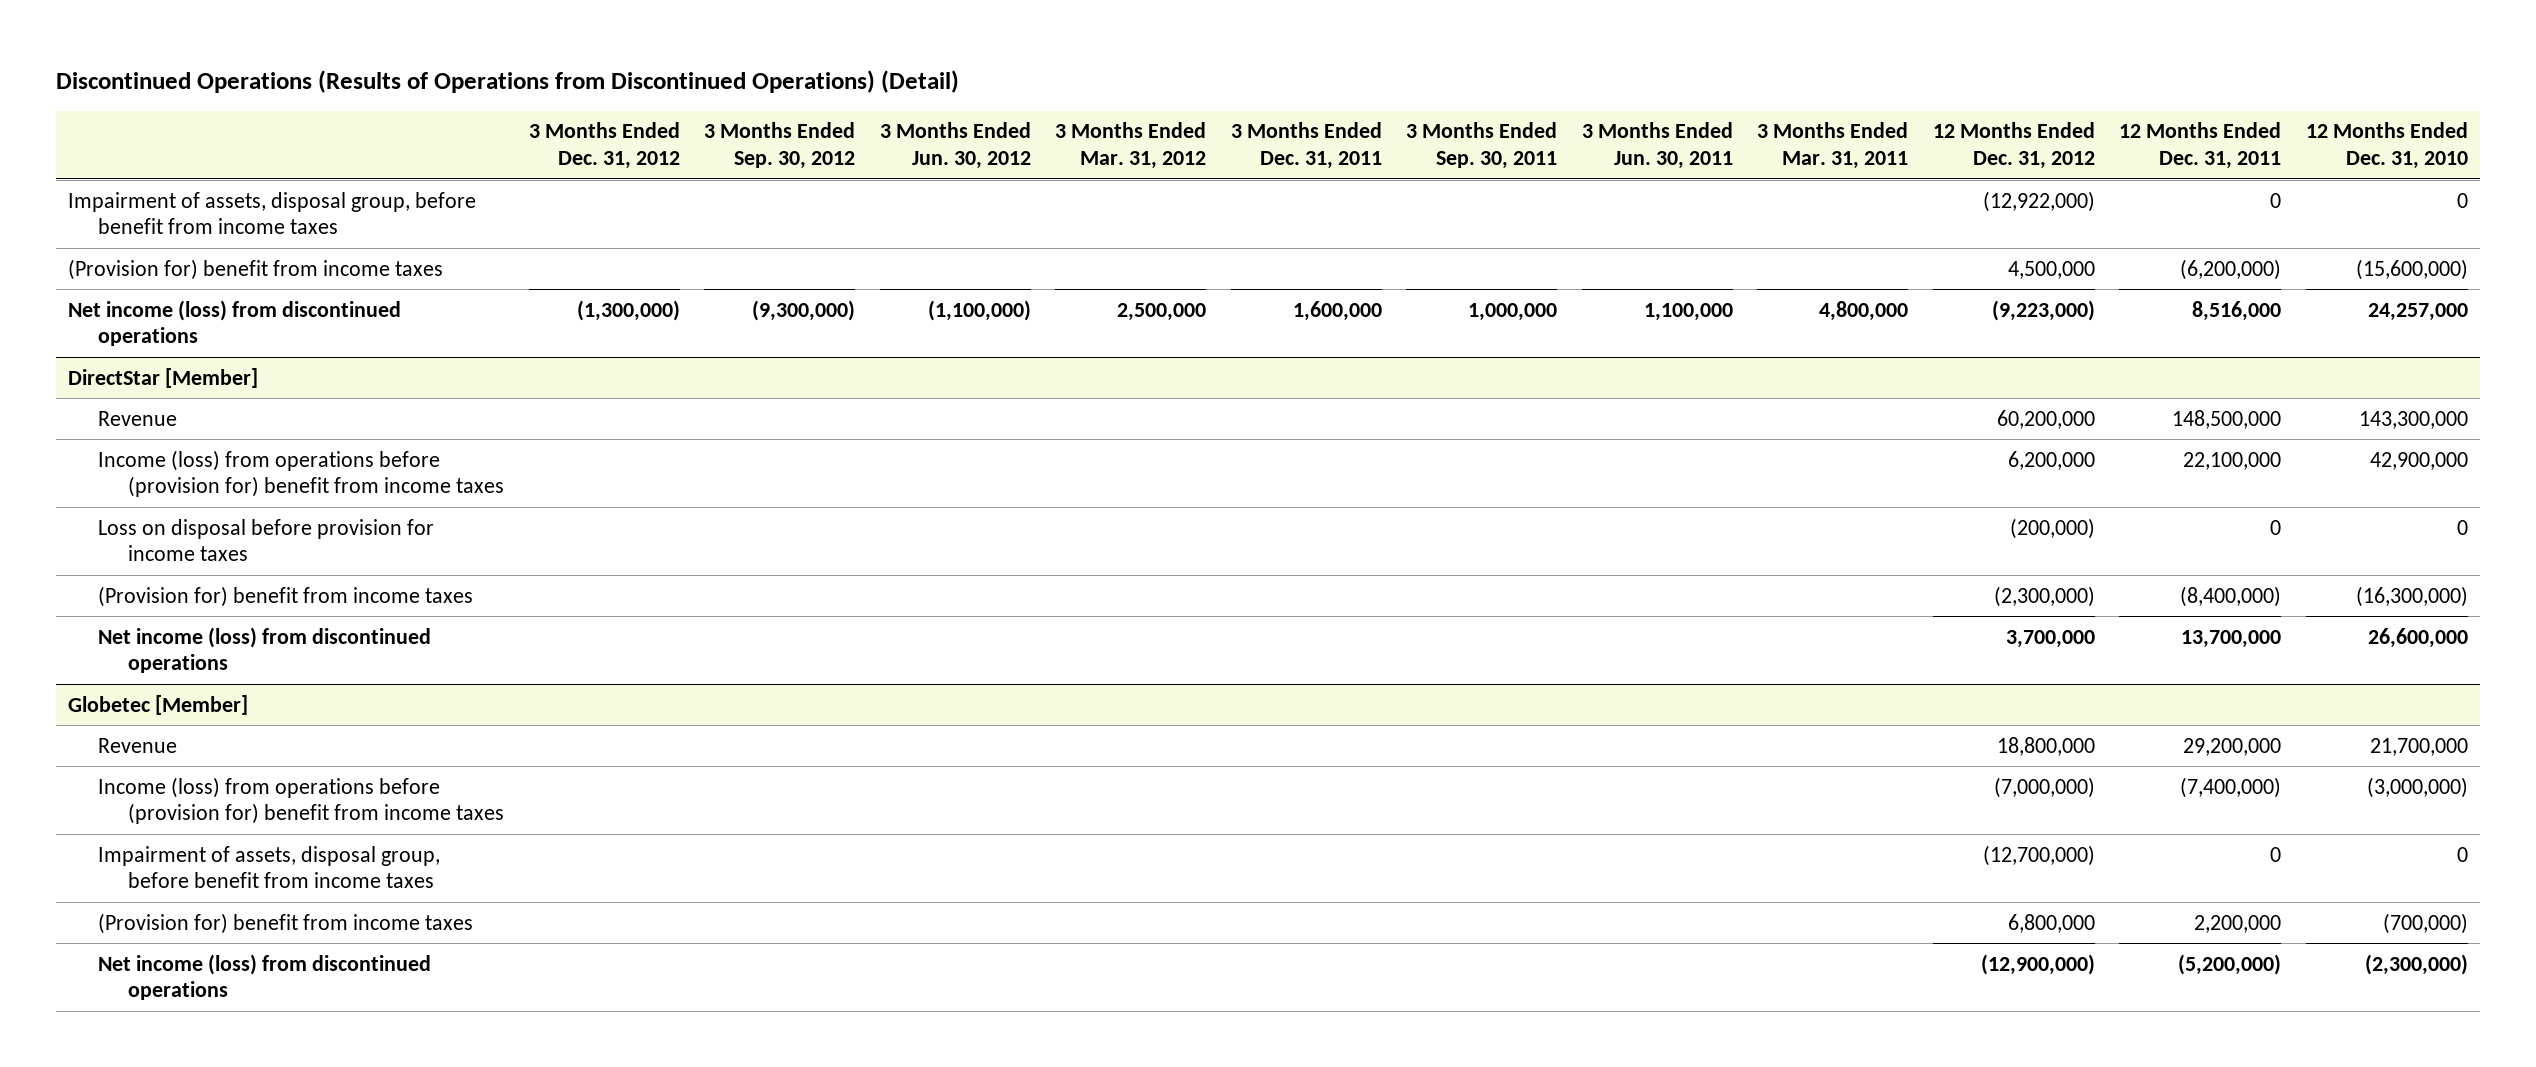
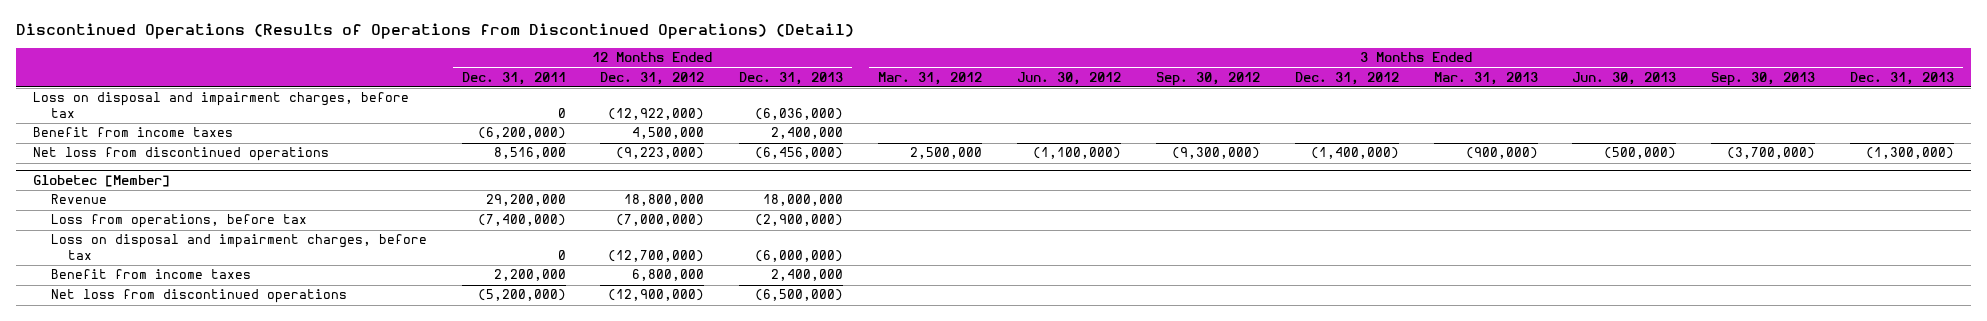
- | 3 Months Ended Dec. 31, 2012 | 3 Months Ended Sep. 30, 2012 | 3 Months Ended Jun. 30, 2012 | 3 Months Ended Mar. 31, 2012 | 3 Months Ended Dec. 31, 2011 | 3 Months Ended Sep. 30, 2011 | 3 Months Ended Jun. 30, 2011 | 3 Months Ended Mar. 31, 2011 | 12 Months Ended Dec. 31, 2012 | 12 Months Ended Dec. 31, 2011 | 12 Months Ended Dec. 31, 2010
+ | 12 Months Ended Dec. 31, 2011 | 12 Months Ended Dec. 31, 2012 | 12 Months Ended Dec. 31, 2013 | 3 Months Ended Mar. 31, 2012 | 3 Months Ended Jun. 30, 2012 | 3 Months Ended Sep. 30, 2012 | 3 Months Ended Dec. 31, 2012 | 3 Months Ended Mar. 31, 2013 | 3 Months Ended Jun. 30, 2013 | 3 Months Ended Sep. 30, 2013 | 3 Months Ended Dec. 31, 2013
- Impairment of assets, disposal group, before benefit from income taxes | | | | | | | | | (12,922,000) | 0 | 0
- (Provision for) benefit from income taxes | | | | | | | | | 4,500,000 | (6,200,000) | (15,600,000)
- Net income (loss) from discontinued operations | (1,300,000) | (9,300,000) | (1,100,000) | 2,500,000 | 1,600,000 | 1,000,000 | 1,100,000 | 4,800,000 | (9,223,000) | 8,516,000 | 24,257,000
- DirectStar [Member]
- Revenue | | | | | | | | | 60,200,000 | 148,500,000 | 143,300,000
- Income (loss) from operations before (provision for) benefit from income taxes | | | | | | | | | 6,200,000 | 22,100,000 | 42,900,000
- Loss on disposal before provision for income taxes | | | | | | | | | (200,000) | 0 | 0
- (Provision for) benefit from income taxes | | | | | | | | | (2,300,000) | (8,400,000) | (16,300,000)
- Net income (loss) from discontinued operations | | | | | | | | | 3,700,000 | 13,700,000 | 26,600,000
+ Loss on disposal and impairment charges, before tax | 0 | (12,922,000) | (6,036,000) | | | | | | | |
+ Benefit from income taxes | (6,200,000) | 4,500,000 | 2,400,000 | | | | | | | |
+ Net loss from discontinued operations | 8,516,000 | (9,223,000) | (6,456,000) | 2,500,000 | (1,100,000) | (9,300,000) | (1,400,000) | (900,000) | (500,000) | (3,700,000) | (1,300,000)
@ Globetec [Member]
- Income (loss) from operations before (provision for) benefit from income taxes | | | | | | | | | (7,000,000) | (7,400,000) | (3,000,000)
- Impairment of assets, disposal group, before benefit from income taxes | | | | | | | | | (12,700,000) | 0 | 0
- (Provision for) benefit from income taxes | | | | | | | | | 6,800,000 | 2,200,000 | (700,000)
- Net income (loss) from discontinued operations | | | | | | | | | (12,900,000) | (5,200,000) | (2,300,000)
+ Loss from operations, before tax | (7,400,000) | (7,000,000) | (2,900,000) | | | | | | | |
+ Loss on disposal and impairment charges, before tax | 0 | (12,700,000) | (6,000,000) | | | | | | | |
+ Benefit from income taxes | 2,200,000 | 6,800,000 | 2,400,000 | | | | | | | |
+ Net loss from discontinued operations | (5,200,000) | (12,900,000) | (6,500,000) | | | | | | | |

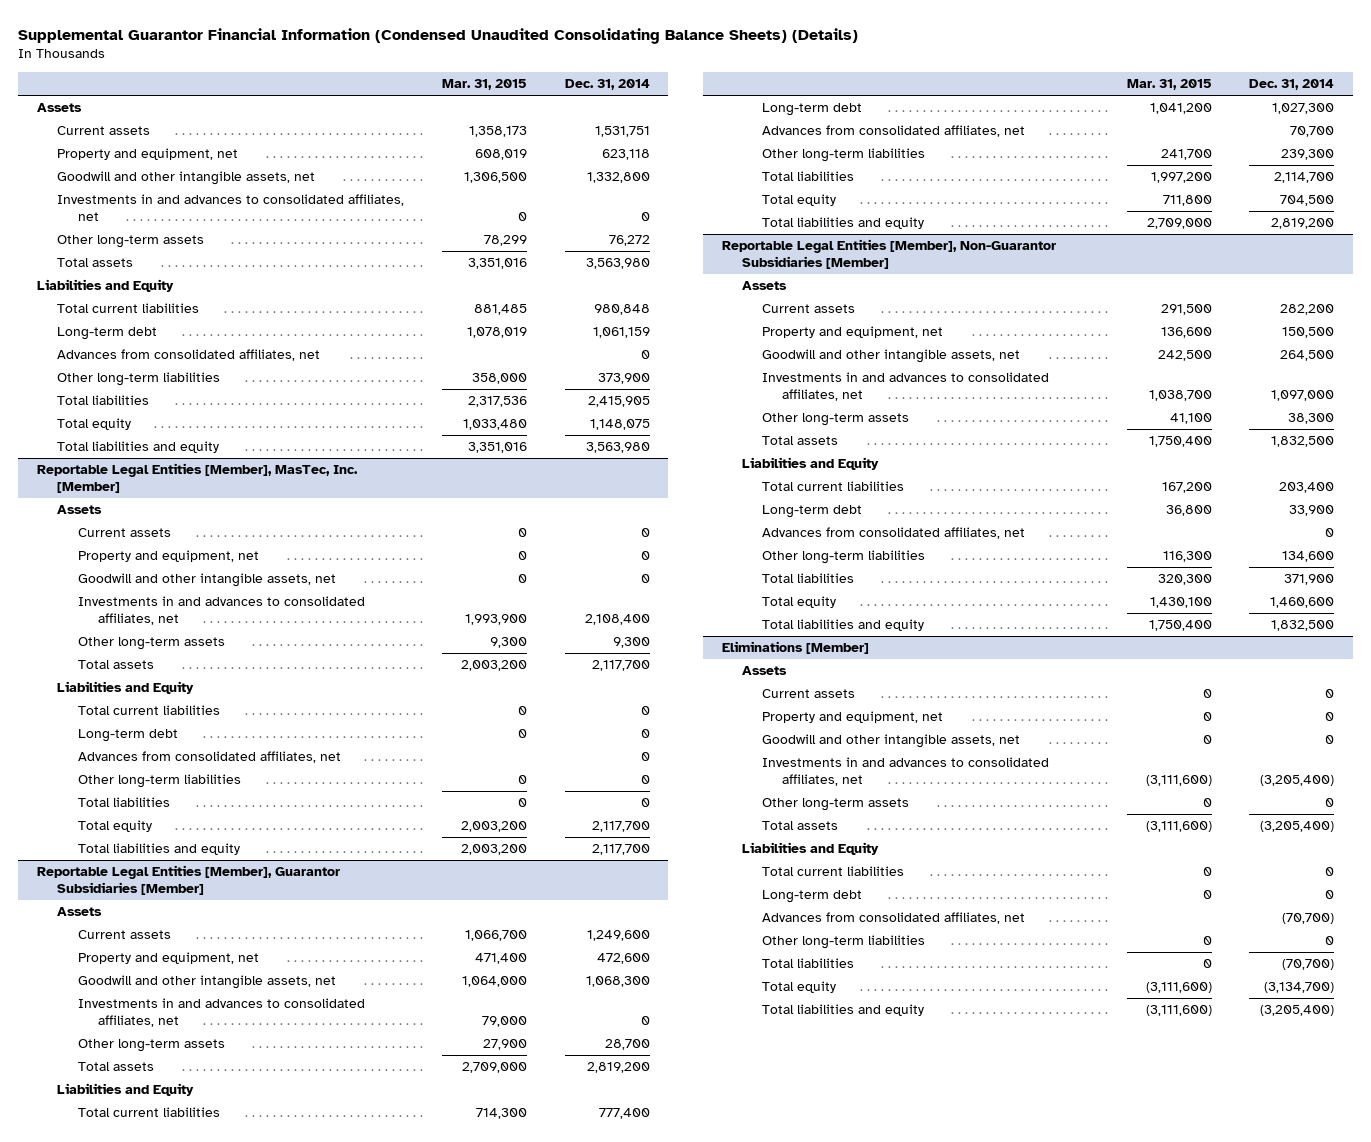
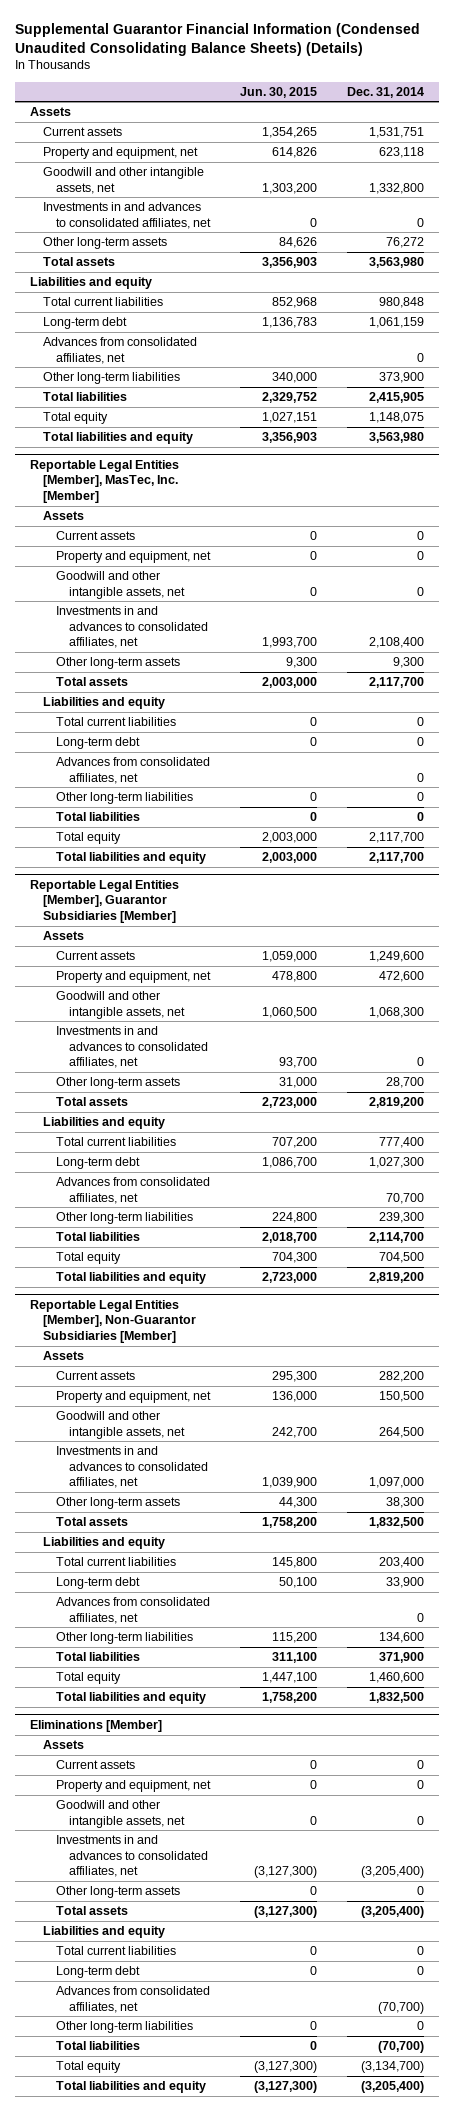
- | Mar. 31, 2015 | Dec. 31, 2014
+ | Jun. 30, 2015 | Dec. 31, 2014
- Liabilities and Equity
+ Liabilities and equity
@ Reportable Legal Entities [Member], MasTec, Inc. [Member]
- Liabilities and Equity
+ Liabilities and equity
@ Reportable Legal Entities [Member], Guarantor Subsidiaries [Member]
- Liabilities and Equity
+ Liabilities and equity
@ Reportable Legal Entities [Member], Non-Guarantor Subsidiaries [Member]
- Liabilities and Equity
+ Liabilities and equity
@ Eliminations [Member]
- Liabilities and Equity
+ Liabilities and equity

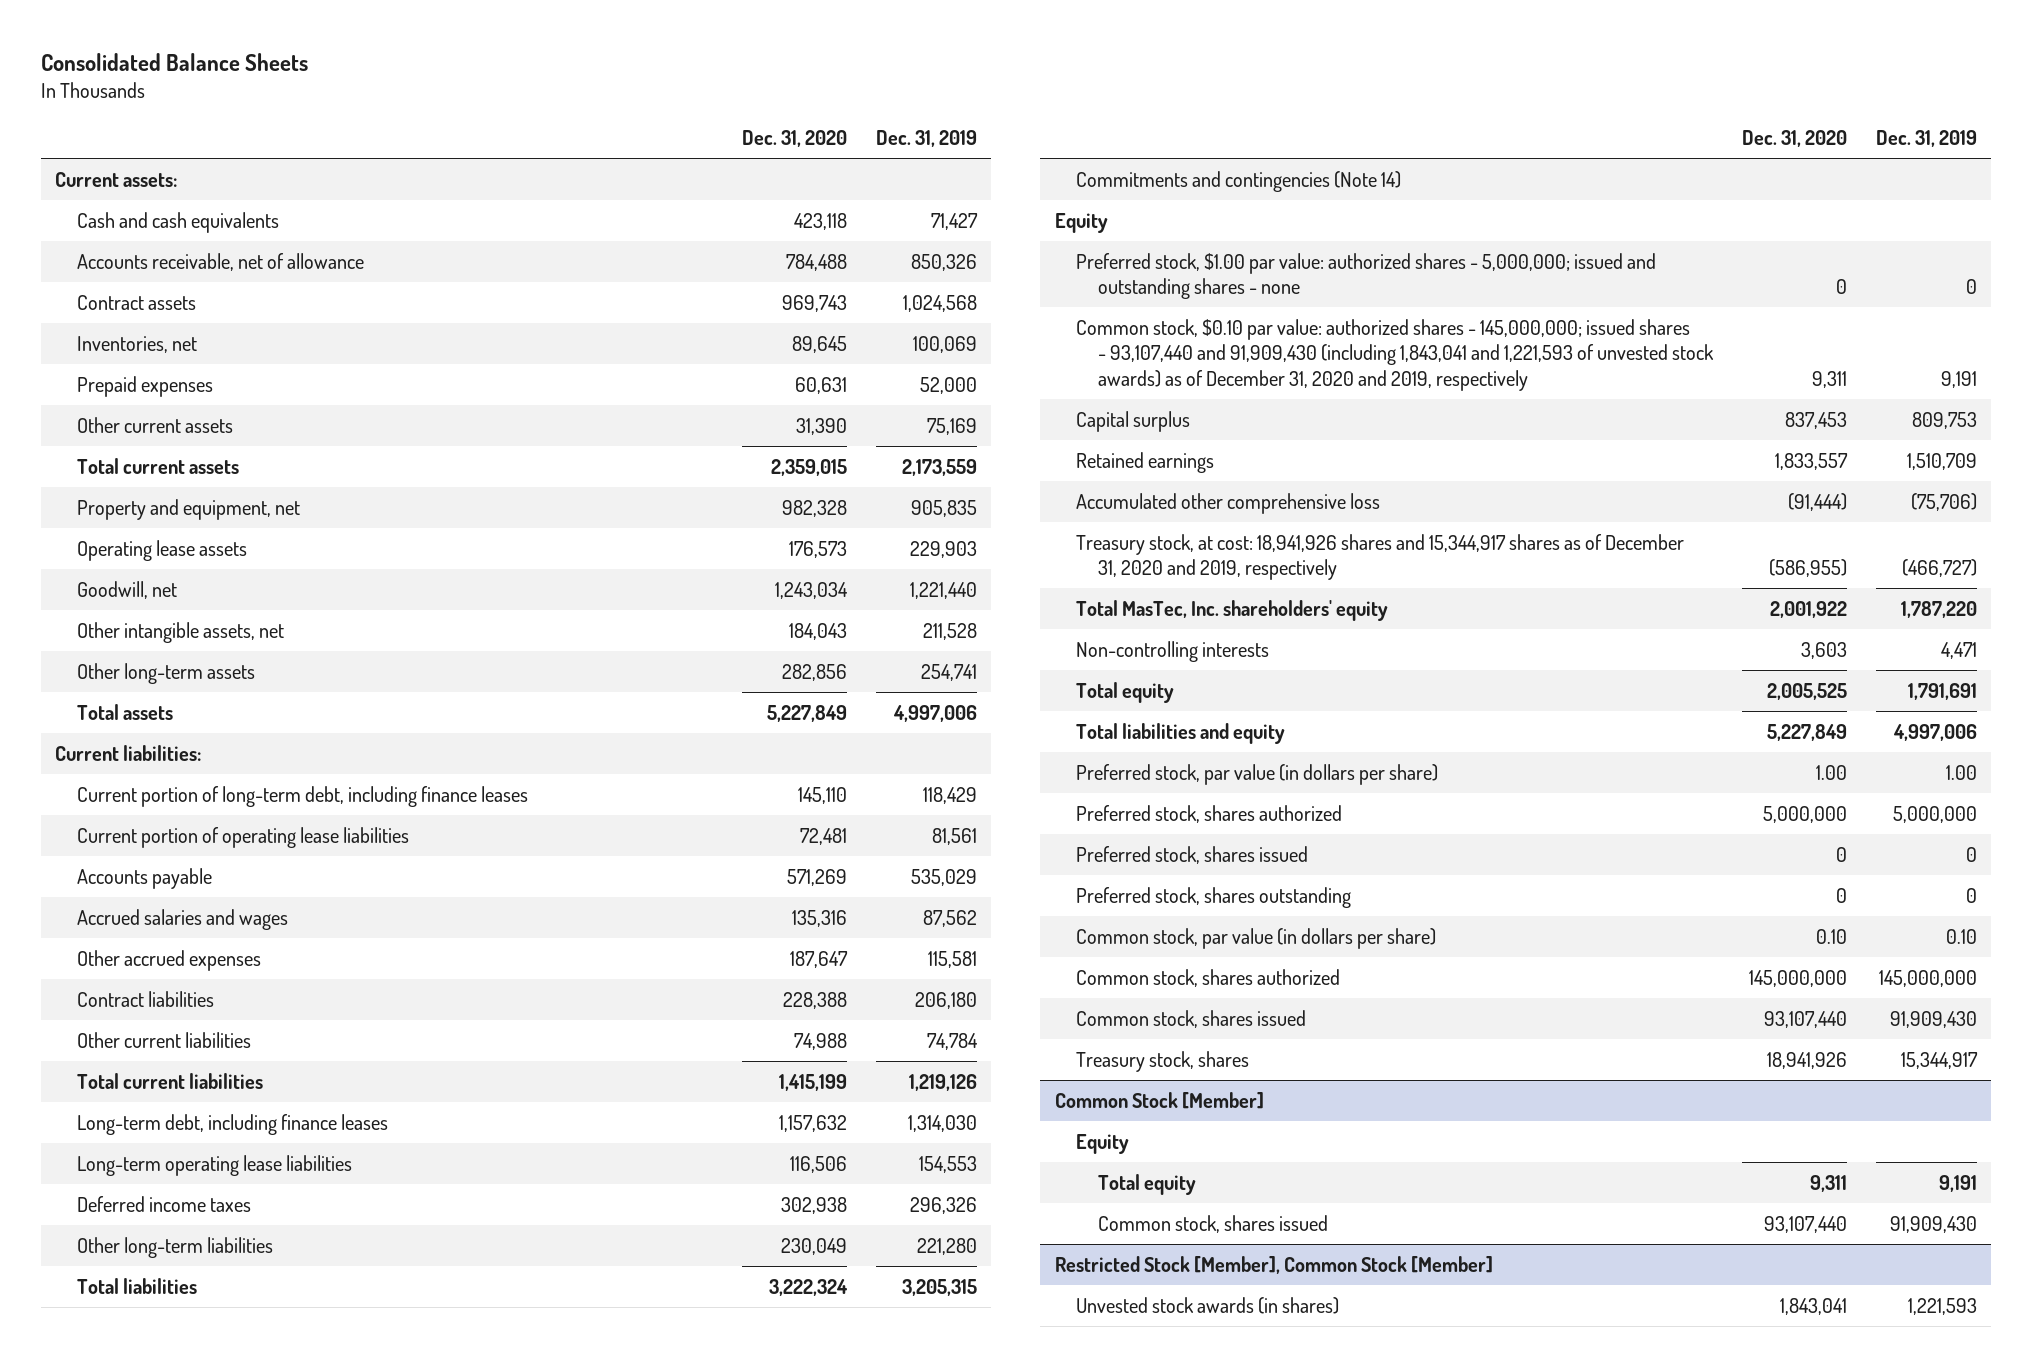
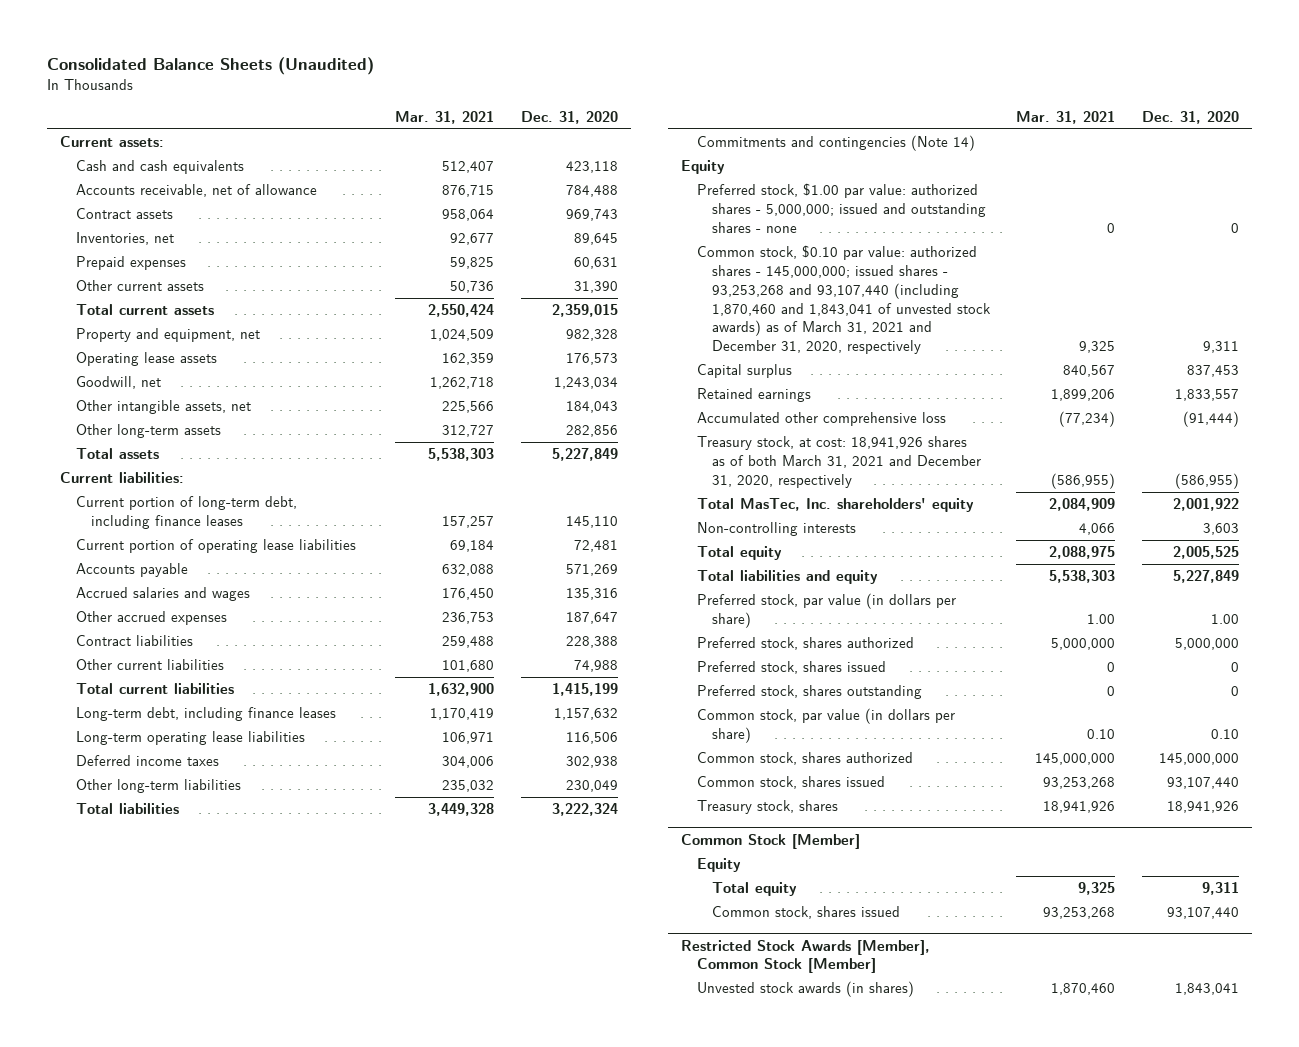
- Consolidated Balance Sheets
+ Consolidated Balance Sheets (Unaudited)
- | Dec. 31, 2020 | Dec. 31, 2019
+ | Mar. 31, 2021 | Dec. 31, 2020
- Common stock, $0.10 par value: authorized shares - 145,000,000; issued shares - 93,107,440 and 91,909,430 (including 1,843,041 and 1,221,593 of unvested stock awards) as of December 31, 2020 and 2019, respectively | 9,311 | 9,191
+ Common stock, $0.10 par value: authorized shares - 145,000,000; issued shares - 93,253,268 and 93,107,440 (including 1,870,460 and 1,843,041 of unvested stock awards) as of March 31, 2021 and December 31, 2020, respectively | 9,325 | 9,311
- Treasury stock, at cost: 18,941,926 shares and 15,344,917 shares as of December 31, 2020 and 2019, respectively | (586,955) | (466,727)
+ Treasury stock, at cost: 18,941,926 shares as of both March 31, 2021 and December 31, 2020, respectively | (586,955) | (586,955)
- Restricted Stock [Member], Common Stock [Member]
+ Restricted Stock Awards [Member], Common Stock [Member]

